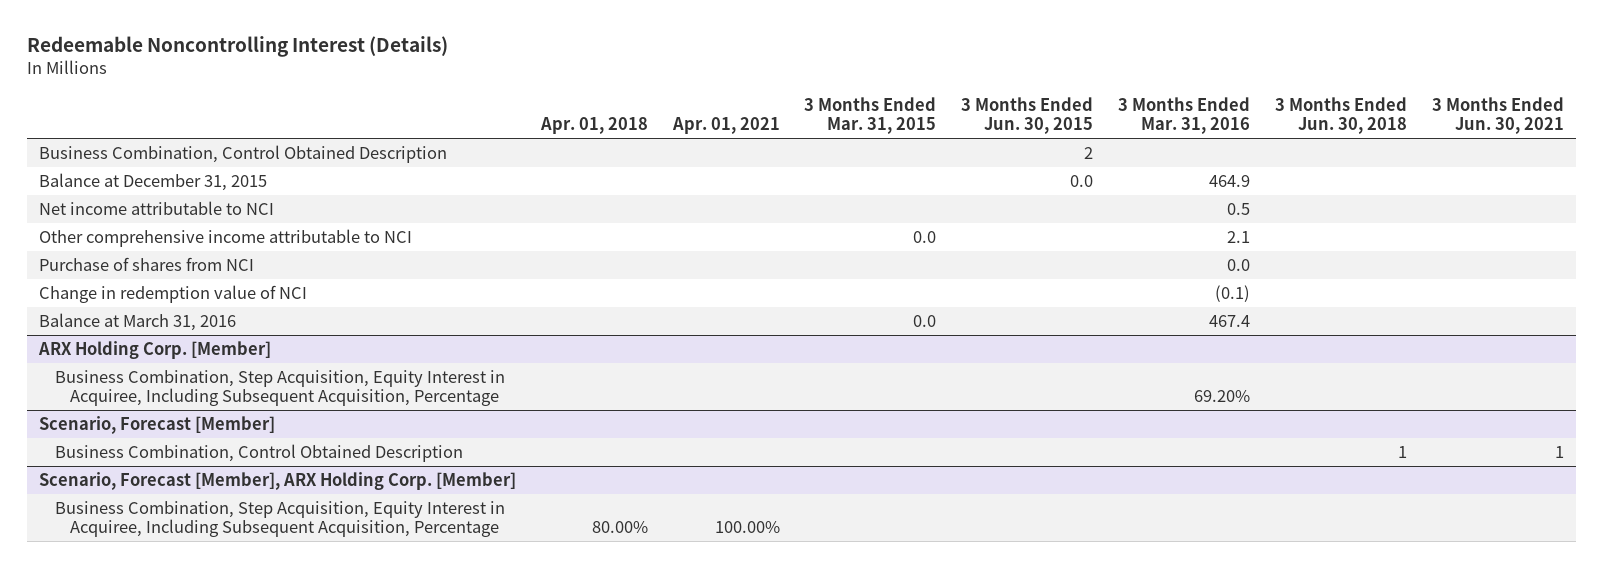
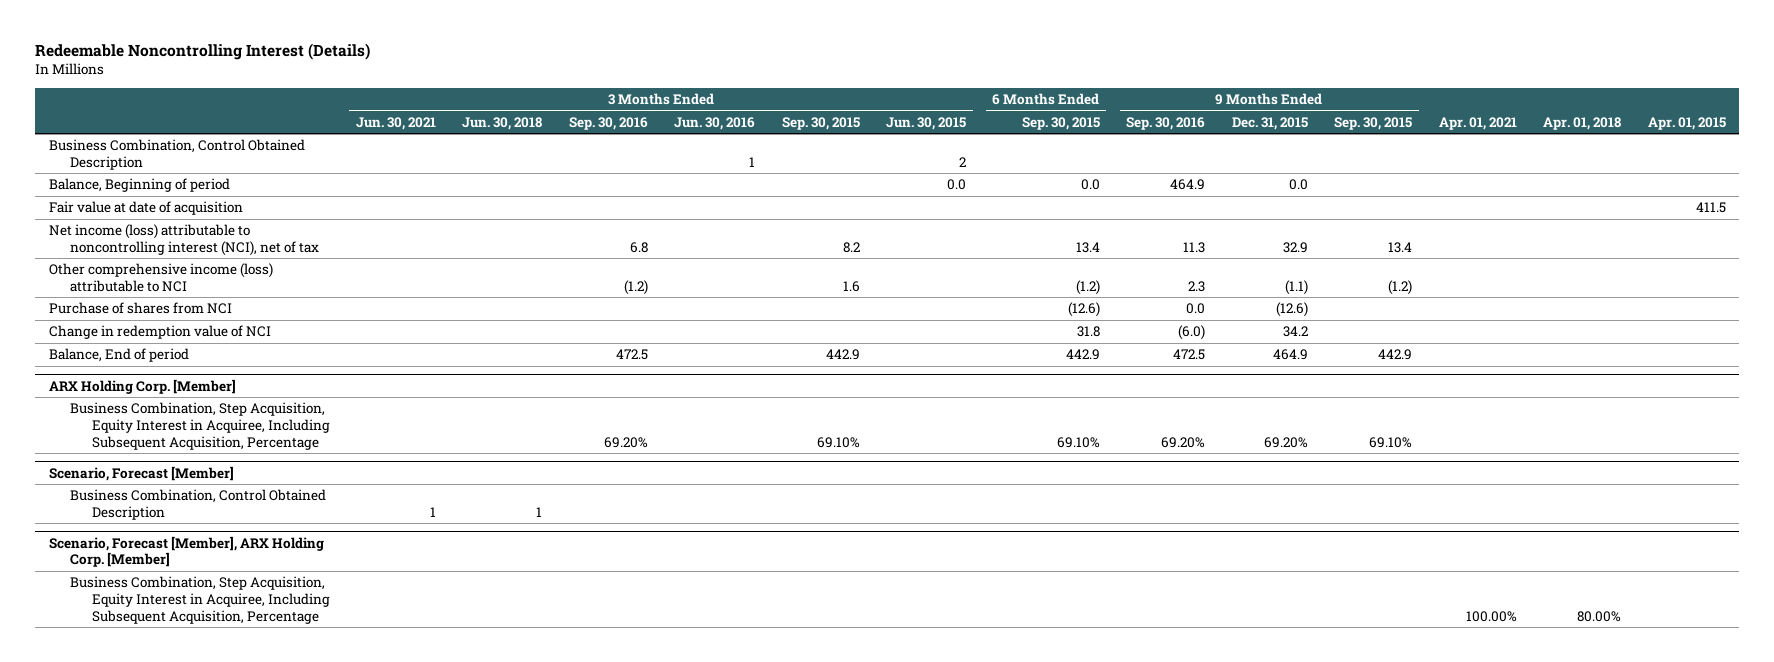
- | Apr. 01, 2018 | Apr. 01, 2021 | 3 Months Ended Mar. 31, 2015 | 3 Months Ended Jun. 30, 2015 | 3 Months Ended Mar. 31, 2016 | 3 Months Ended Jun. 30, 2018 | 3 Months Ended Jun. 30, 2021
+ | 3 Months Ended Jun. 30, 2021 | 3 Months Ended Jun. 30, 2018 | 3 Months Ended Sep. 30, 2016 | 3 Months Ended Jun. 30, 2016 | 3 Months Ended Sep. 30, 2015 | 3 Months Ended Jun. 30, 2015 | 6 Months Ended Sep. 30, 2015 | 9 Months Ended Sep. 30, 2016 | 9 Months Ended Dec. 31, 2015 | 9 Months Ended Sep. 30, 2015 | Apr. 01, 2021 | Apr. 01, 2018 | Apr. 01, 2015
- Balance at December 31, 2015 | | | | 0.0 | 464.9 | |
- Net income attributable to NCI | | | | | 0.5 | |
- Other comprehensive income attributable to NCI | | | 0.0 | | 2.1 | |
+ Balance, Beginning of period | | | | | | 0.0 | 0.0 | 464.9 | 0.0 | | | |
+ Fair value at date of acquisition | | | | | | | | | | | | | 411.5
+ Net income (loss) attributable to noncontrolling interest (NCI), net of tax | | | 6.8 | | 8.2 | | 13.4 | 11.3 | 32.9 | 13.4 | | |
+ Other comprehensive income (loss) attributable to NCI | | | (1.2) | | 1.6 | | (1.2) | 2.3 | (1.1) | (1.2) | | |
- Balance at March 31, 2016 | | | 0.0 | | 467.4 | |
+ Balance, End of period | | | 472.5 | | 442.9 | | 442.9 | 472.5 | 464.9 | 442.9 | | |

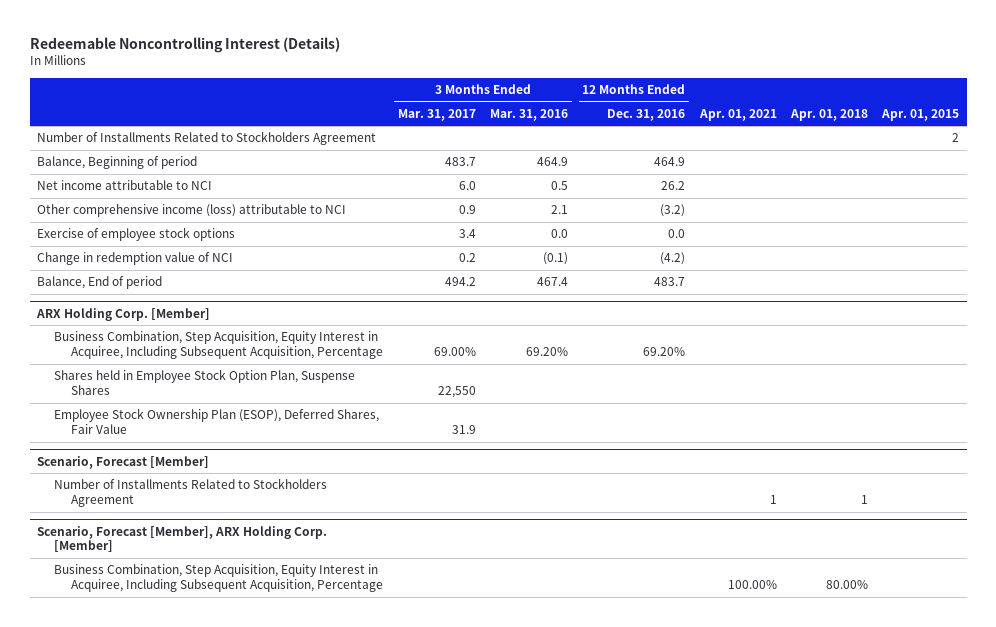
- | 3 Months Ended Jun. 30, 2021 | 3 Months Ended Jun. 30, 2018 | 3 Months Ended Sep. 30, 2016 | 3 Months Ended Jun. 30, 2016 | 3 Months Ended Sep. 30, 2015 | 3 Months Ended Jun. 30, 2015 | 6 Months Ended Sep. 30, 2015 | 9 Months Ended Sep. 30, 2016 | 9 Months Ended Dec. 31, 2015 | 9 Months Ended Sep. 30, 2015 | Apr. 01, 2021 | Apr. 01, 2018 | Apr. 01, 2015
+ | 3 Months Ended Mar. 31, 2017 | 3 Months Ended Mar. 31, 2016 | 12 Months Ended Dec. 31, 2016 | Apr. 01, 2021 | Apr. 01, 2018 | Apr. 01, 2015
- Business Combination, Control Obtained Description | | | | 1 | | 2 | | | | | | |
+ Number of Installments Related to Stockholders Agreement | | | | | | 2
- Fair value at date of acquisition | | | | | | | | | | | | | 411.5
- Net income (loss) attributable to noncontrolling interest (NCI), net of tax | | | 6.8 | | 8.2 | | 13.4 | 11.3 | 32.9 | 13.4 | | |
+ Net income attributable to NCI | 6.0 | 0.5 | 26.2 | | |
- Purchase of shares from NCI | | | | | | | (12.6) | 0.0 | (12.6) | | | |
+ Exercise of employee stock options | 3.4 | 0.0 | 0.0 | | |
@ ARX Holding Corp. [Member]
+ Shares held in Employee Stock Option Plan, Suspense Shares | 22,550 | | | | |
+ Employee Stock Ownership Plan (ESOP), Deferred Shares, Fair Value | 31.9 | | | | |
@ Scenario, Forecast [Member]
- Business Combination, Control Obtained Description | 1 | 1 | | | | | | | | | | |
+ Number of Installments Related to Stockholders Agreement | | | | 1 | 1 |

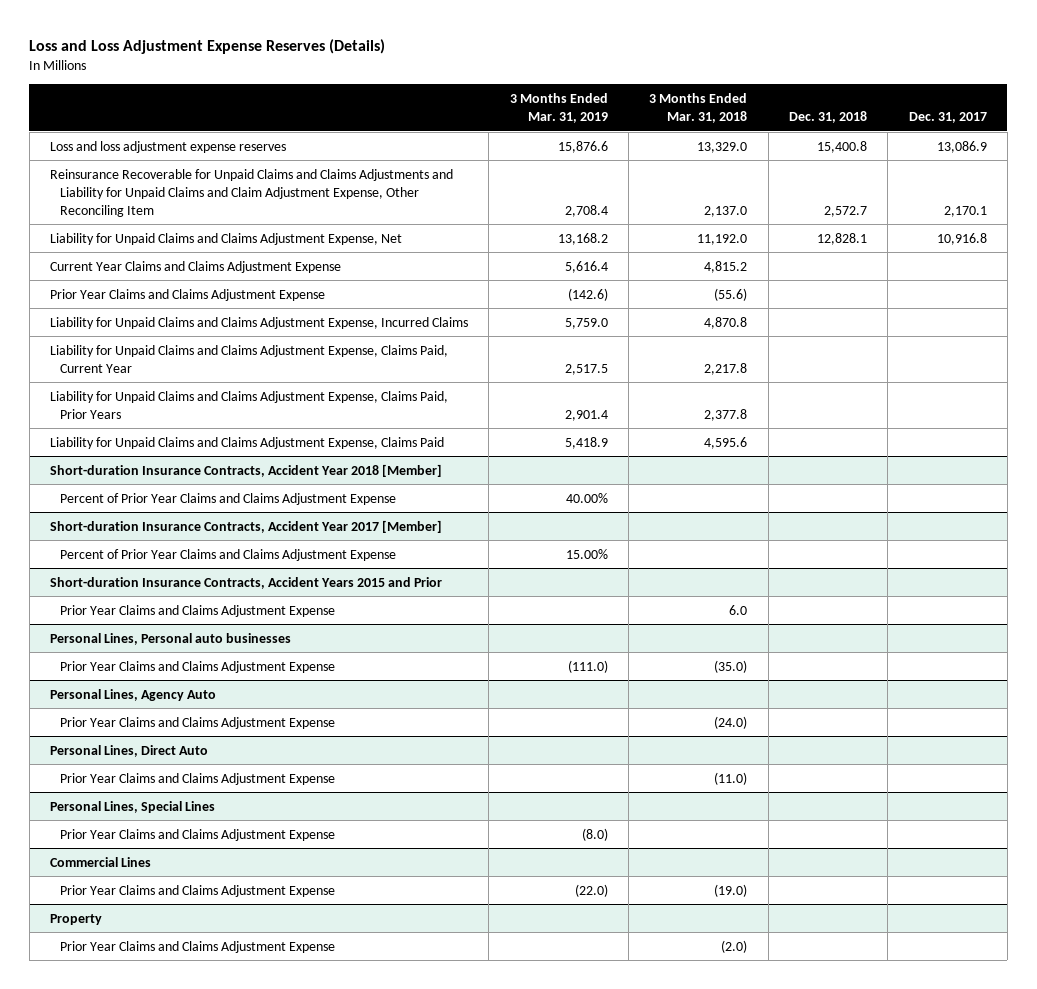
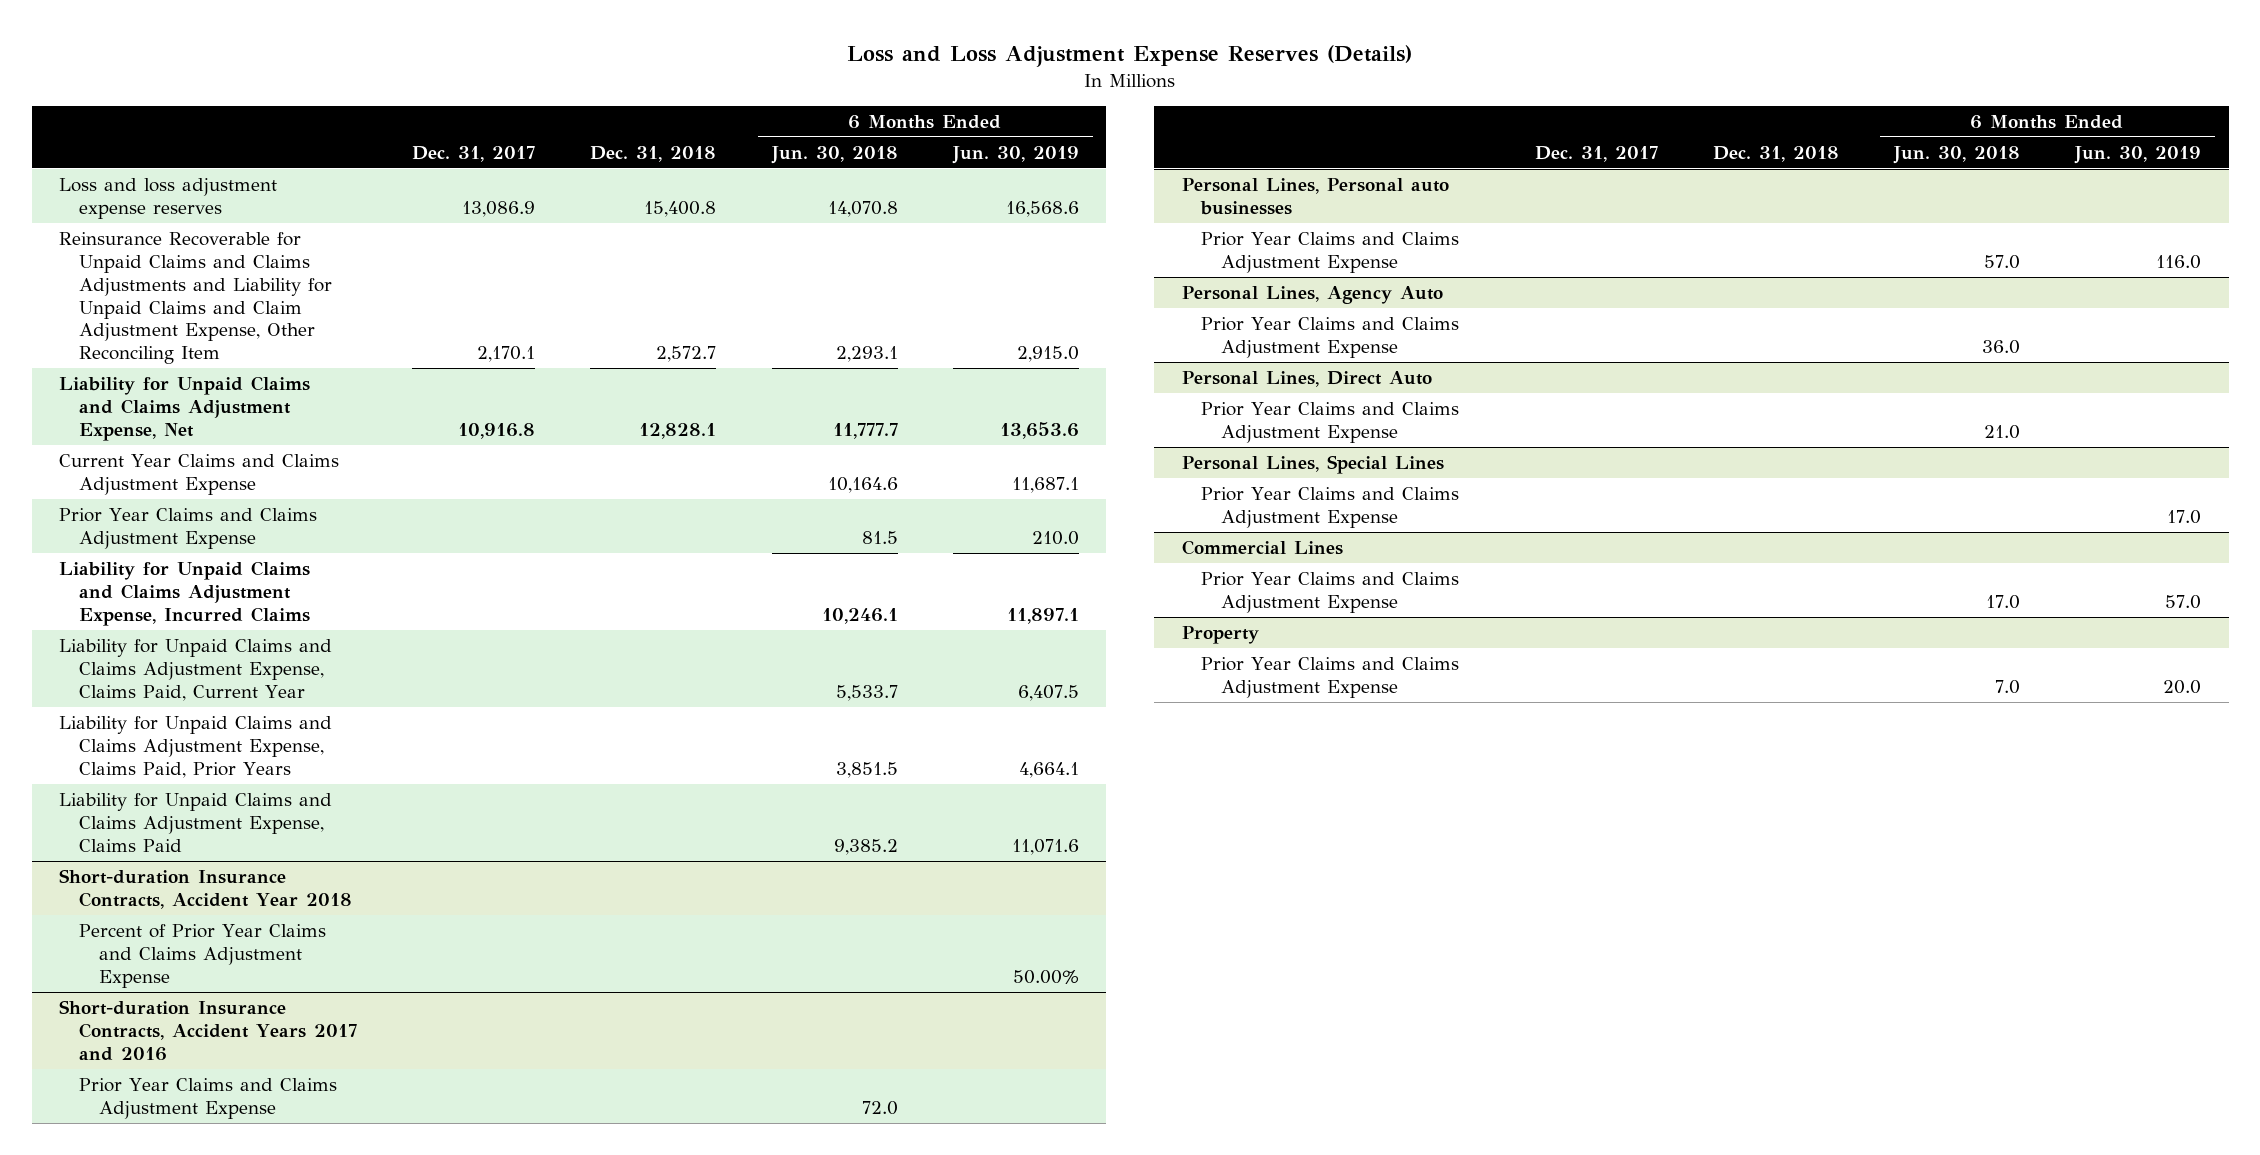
- | 3 Months Ended Mar. 31, 2019 | 3 Months Ended Mar. 31, 2018 | Dec. 31, 2018 | Dec. 31, 2017
+ | Dec. 31, 2017 | Dec. 31, 2018 | 6 Months Ended Jun. 30, 2018 | 6 Months Ended Jun. 30, 2019
- Short-duration Insurance Contracts, Accident Year 2018 [Member]
+ Short-duration Insurance Contracts, Accident Year 2018
- Short-duration Insurance Contracts, Accident Year 2017 [Member]
- Percent of Prior Year Claims and Claims Adjustment Expense | 15.00% | | |
- Short-duration Insurance Contracts, Accident Years 2015 and Prior
- Prior Year Claims and Claims Adjustment Expense | | 6.0 | |
+ Short-duration Insurance Contracts, Accident Years 2017 and 2016
+ Prior Year Claims and Claims Adjustment Expense | | | 72.0 |

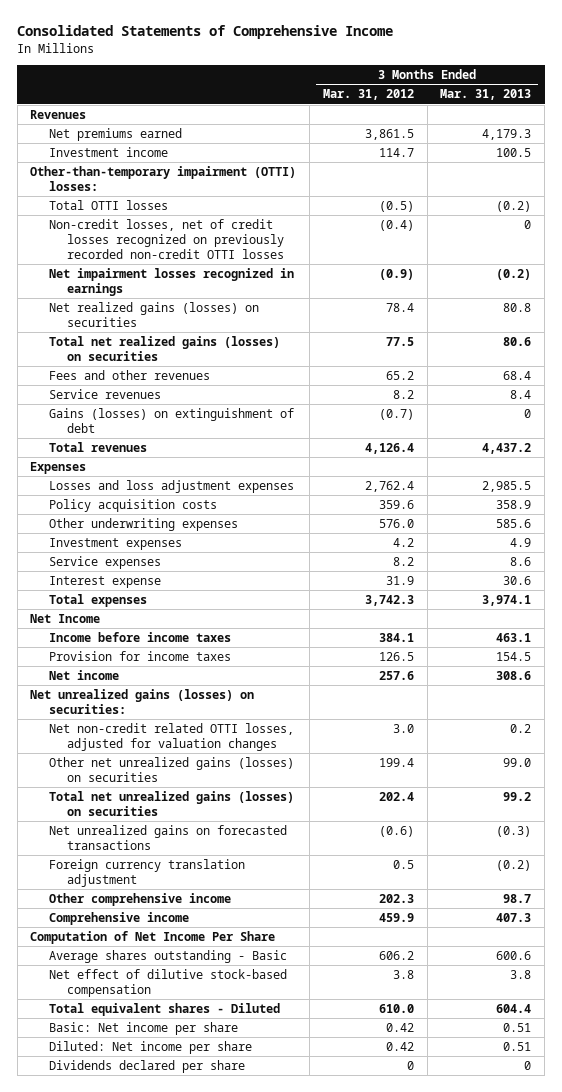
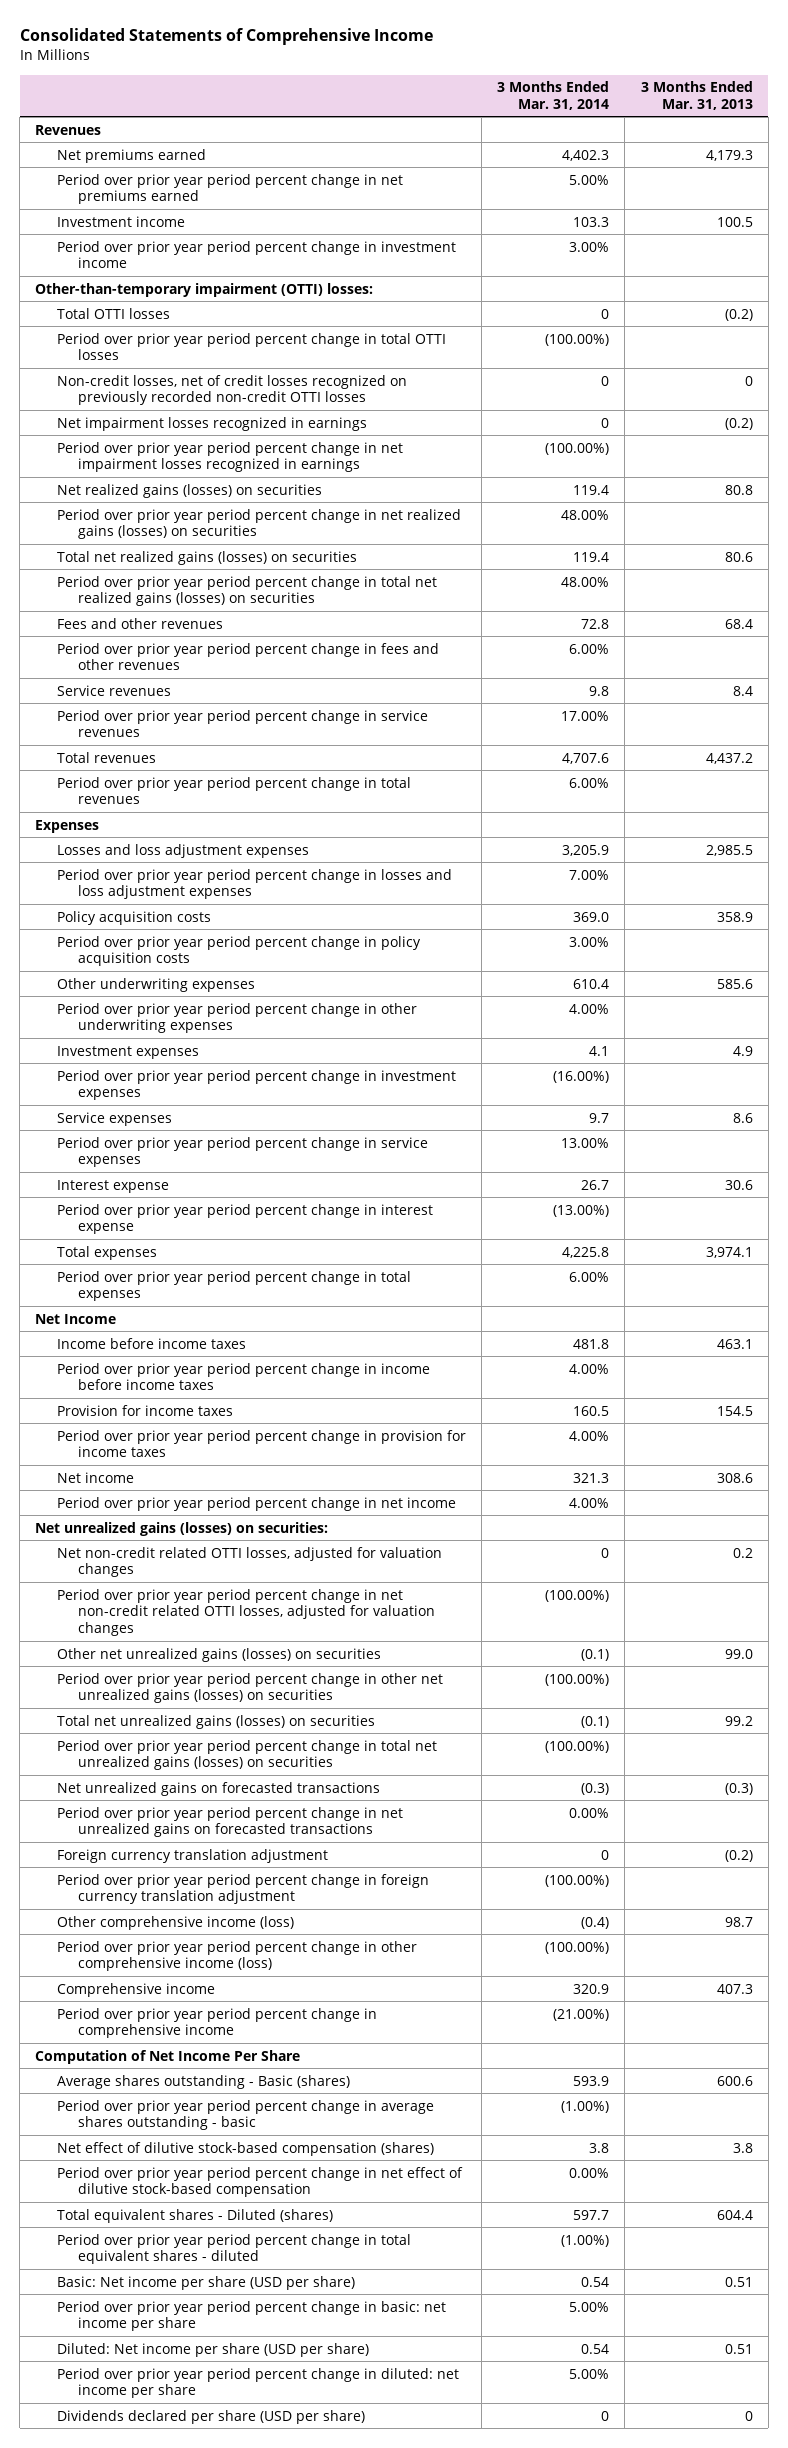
- | 3 Months Ended Mar. 31, 2012 | 3 Months Ended Mar. 31, 2013
+ | 3 Months Ended Mar. 31, 2014 | 3 Months Ended Mar. 31, 2013
+ Period over prior year period percent change in net premiums earned | 5.00% |
+ Period over prior year period percent change in investment income | 3.00% |
+ Period over prior year period percent change in total OTTI losses | (100.00%) |
+ Period over prior year period percent change in net impairment losses recognized in earnings | (100.00%) |
+ Period over prior year period percent change in net realized gains (losses) on securities | 48.00% |
+ Period over prior year period percent change in total net realized gains (losses) on securities | 48.00% |
+ Period over prior year period percent change in fees and other revenues | 6.00% |
- Gains (losses) on extinguishment of debt | (0.7) | 0
+ Period over prior year period percent change in service revenues | 17.00% |
+ Period over prior year period percent change in total revenues | 6.00% |
+ Period over prior year period percent change in losses and loss adjustment expenses | 7.00% |
+ Period over prior year period percent change in policy acquisition costs | 3.00% |
+ Period over prior year period percent change in other underwriting expenses | 4.00% |
+ Period over prior year period percent change in investment expenses | (16.00%) |
+ Period over prior year period percent change in service expenses | 13.00% |
+ Period over prior year period percent change in interest expense | (13.00%) |
+ Period over prior year period percent change in total expenses | 6.00% |
+ Period over prior year period percent change in income before income taxes | 4.00% |
+ Period over prior year period percent change in provision for income taxes | 4.00% |
+ Period over prior year period percent change in net income | 4.00% |
+ Period over prior year period percent change in net non-credit related OTTI losses, adjusted for valuation changes | (100.00%) |
+ Period over prior year period percent change in other net unrealized gains (losses) on securities | (100.00%) |
+ Period over prior year period percent change in total net unrealized gains (losses) on securities | (100.00%) |
+ Period over prior year period percent change in net unrealized gains on forecasted transactions | 0.00% |
- Other comprehensive income | 202.3 | 98.7
+ Period over prior year period percent change in foreign currency translation adjustment | (100.00%) |
+ Other comprehensive income (loss) | (0.4) | 98.7
+ Period over prior year period percent change in other comprehensive income (loss) | (100.00%) |
+ Period over prior year period percent change in comprehensive income | (21.00%) |
- Average shares outstanding - Basic | 606.2 | 600.6
- Net effect of dilutive stock-based compensation | 3.8 | 3.8
- Total equivalent shares - Diluted | 610.0 | 604.4
- Basic: Net income per share | 0.42 | 0.51
- Diluted: Net income per share | 0.42 | 0.51
- Dividends declared per share | 0 | 0
+ Average shares outstanding - Basic (shares) | 593.9 | 600.6
+ Period over prior year period percent change in average shares outstanding - basic | (1.00%) |
+ Net effect of dilutive stock-based compensation (shares) | 3.8 | 3.8
+ Period over prior year period percent change in net effect of dilutive stock-based compensation | 0.00% |
+ Total equivalent shares - Diluted (shares) | 597.7 | 604.4
+ Period over prior year period percent change in total equivalent shares - diluted | (1.00%) |
+ Basic: Net income per share (USD per share) | 0.54 | 0.51
+ Period over prior year period percent change in basic: net income per share | 5.00% |
+ Diluted: Net income per share (USD per share) | 0.54 | 0.51
+ Period over prior year period percent change in diluted: net income per share | 5.00% |
+ Dividends declared per share (USD per share) | 0 | 0

